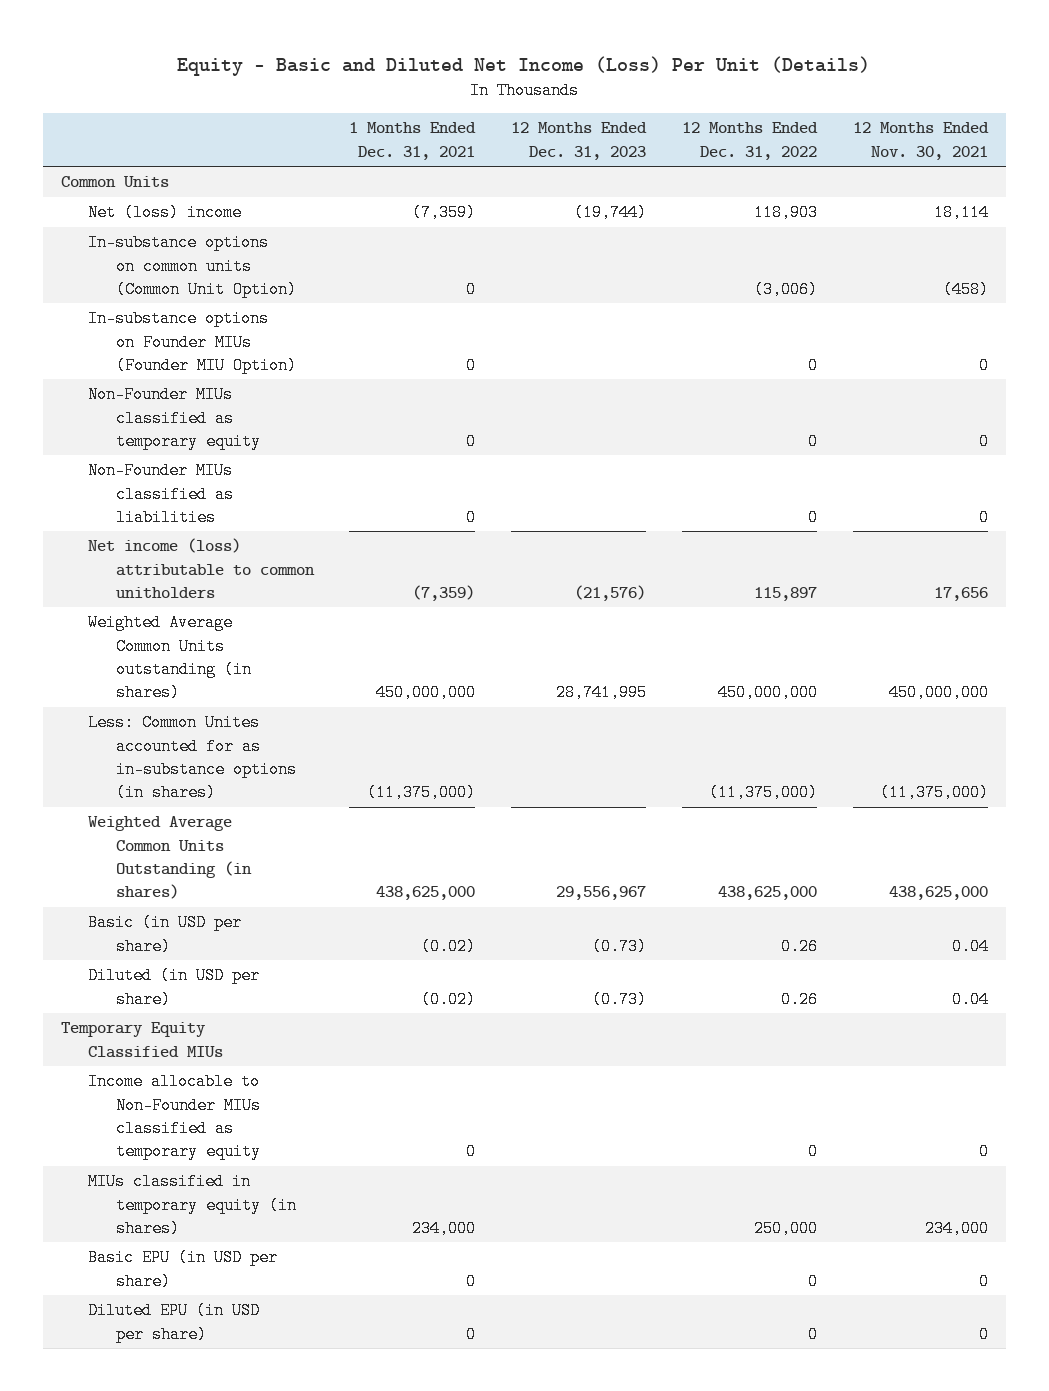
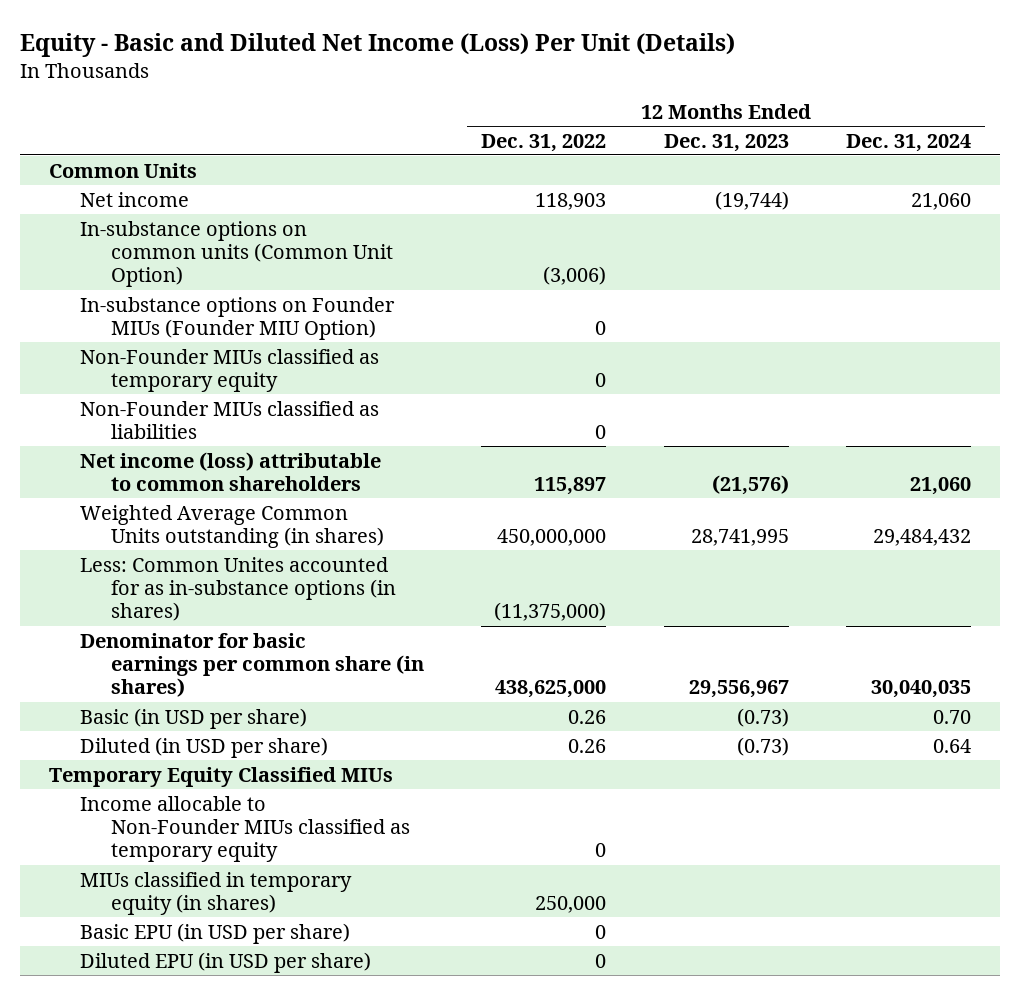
- | 1 Months Ended Dec. 31, 2021 | 12 Months Ended Dec. 31, 2023 | 12 Months Ended Dec. 31, 2022 | 12 Months Ended Nov. 30, 2021
+ | 12 Months Ended Dec. 31, 2022 | 12 Months Ended Dec. 31, 2023 | 12 Months Ended Dec. 31, 2024
- Net (loss) income | (7,359) | (19,744) | 118,903 | 18,114
+ Net income | 118,903 | (19,744) | 21,060
- Net income (loss) attributable to common unitholders | (7,359) | (21,576) | 115,897 | 17,656
+ Net income (loss) attributable to common shareholders | 115,897 | (21,576) | 21,060
- Weighted Average Common Units Outstanding (in shares) | 438,625,000 | 29,556,967 | 438,625,000 | 438,625,000
+ Denominator for basic earnings per common share (in shares) | 438,625,000 | 29,556,967 | 30,040,035

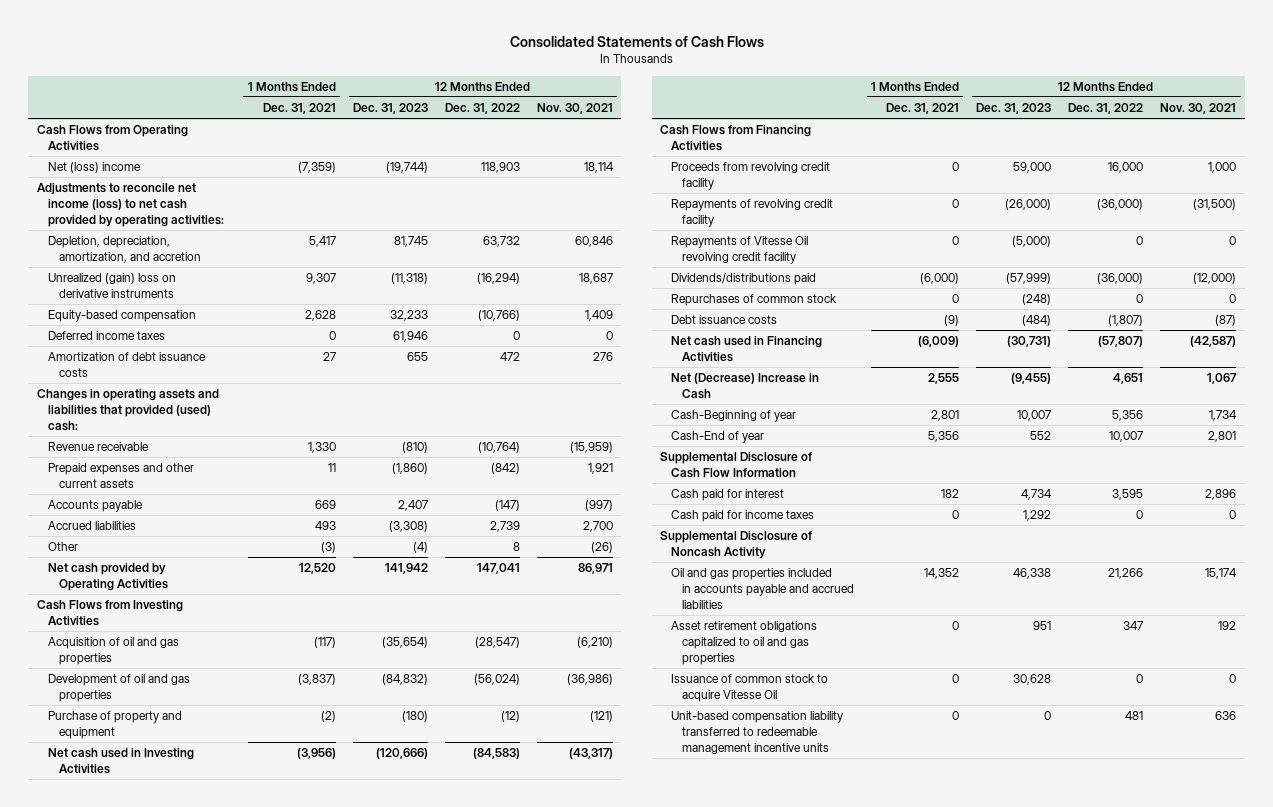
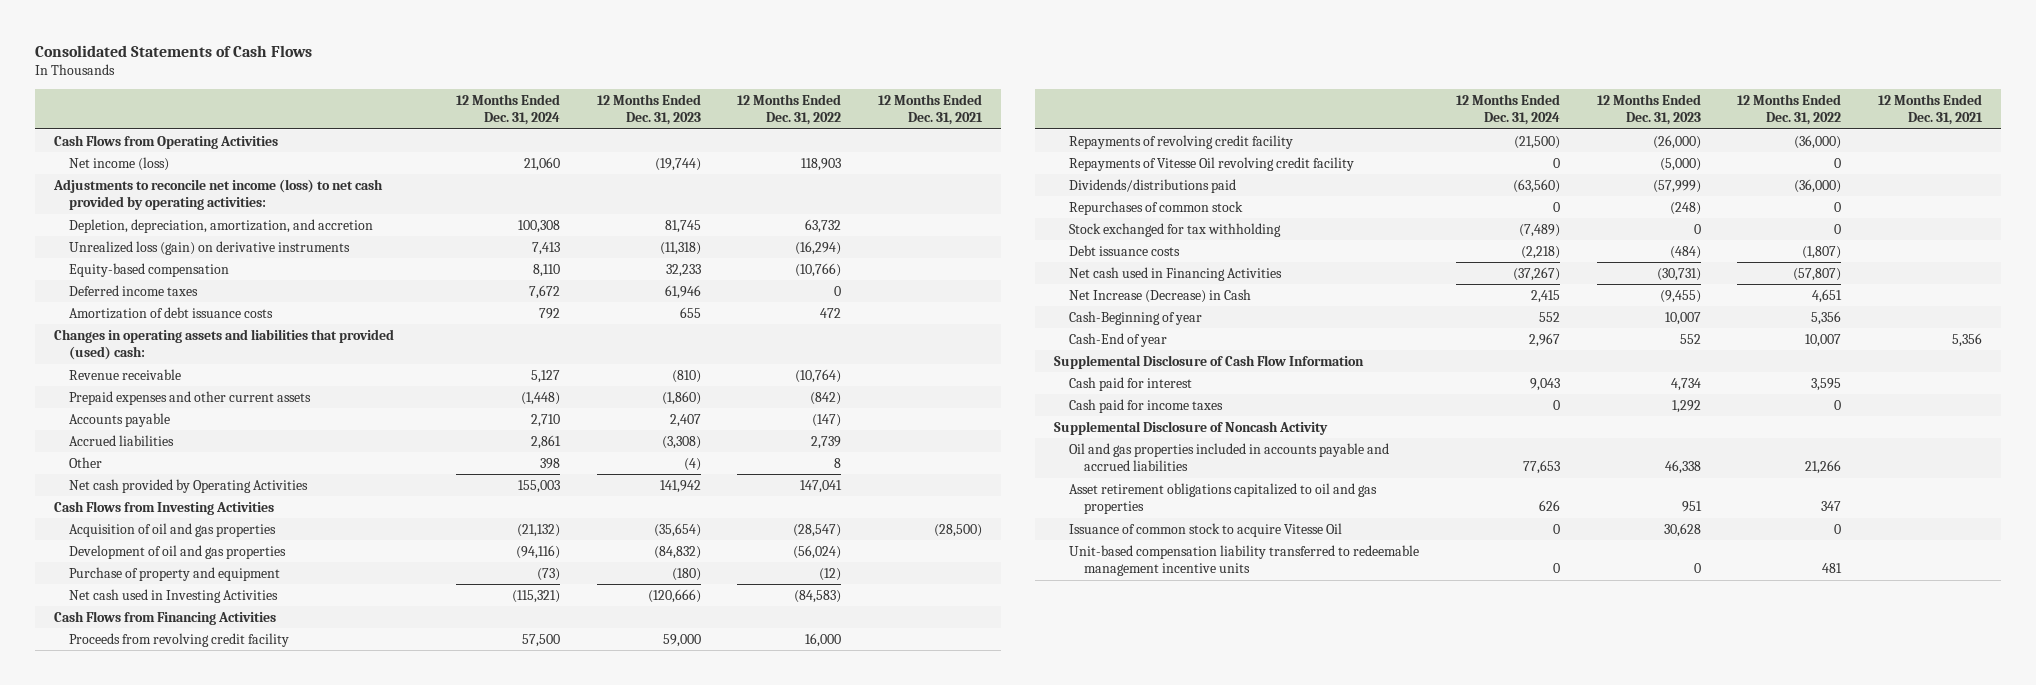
- | 1 Months Ended Dec. 31, 2021 | 12 Months Ended Dec. 31, 2023 | 12 Months Ended Dec. 31, 2022 | 12 Months Ended Nov. 30, 2021
+ | 12 Months Ended Dec. 31, 2024 | 12 Months Ended Dec. 31, 2023 | 12 Months Ended Dec. 31, 2022 | 12 Months Ended Dec. 31, 2021
- Net (loss) income | (7,359) | (19,744) | 118,903 | 18,114
+ Net income (loss) | 21,060 | (19,744) | 118,903 |
- Unrealized (gain) loss on derivative instruments | 9,307 | (11,318) | (16,294) | 18,687
+ Unrealized loss (gain) on derivative instruments | 7,413 | (11,318) | (16,294) |
+ Stock exchanged for tax withholding | (7,489) | 0 | 0 |
- Net (Decrease) Increase in Cash | 2,555 | (9,455) | 4,651 | 1,067
+ Net Increase (Decrease) in Cash | 2,415 | (9,455) | 4,651 |

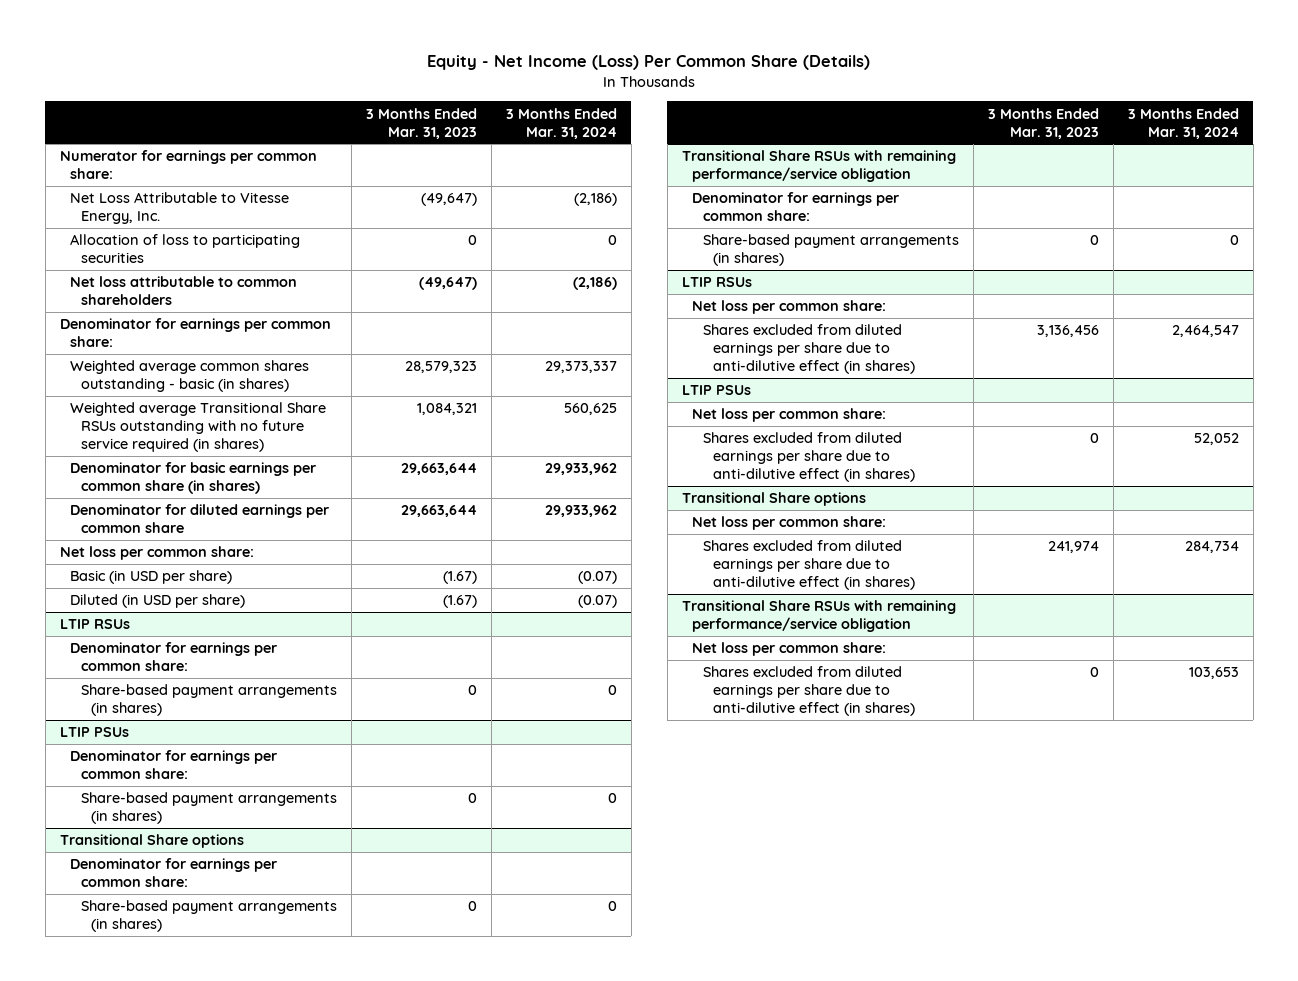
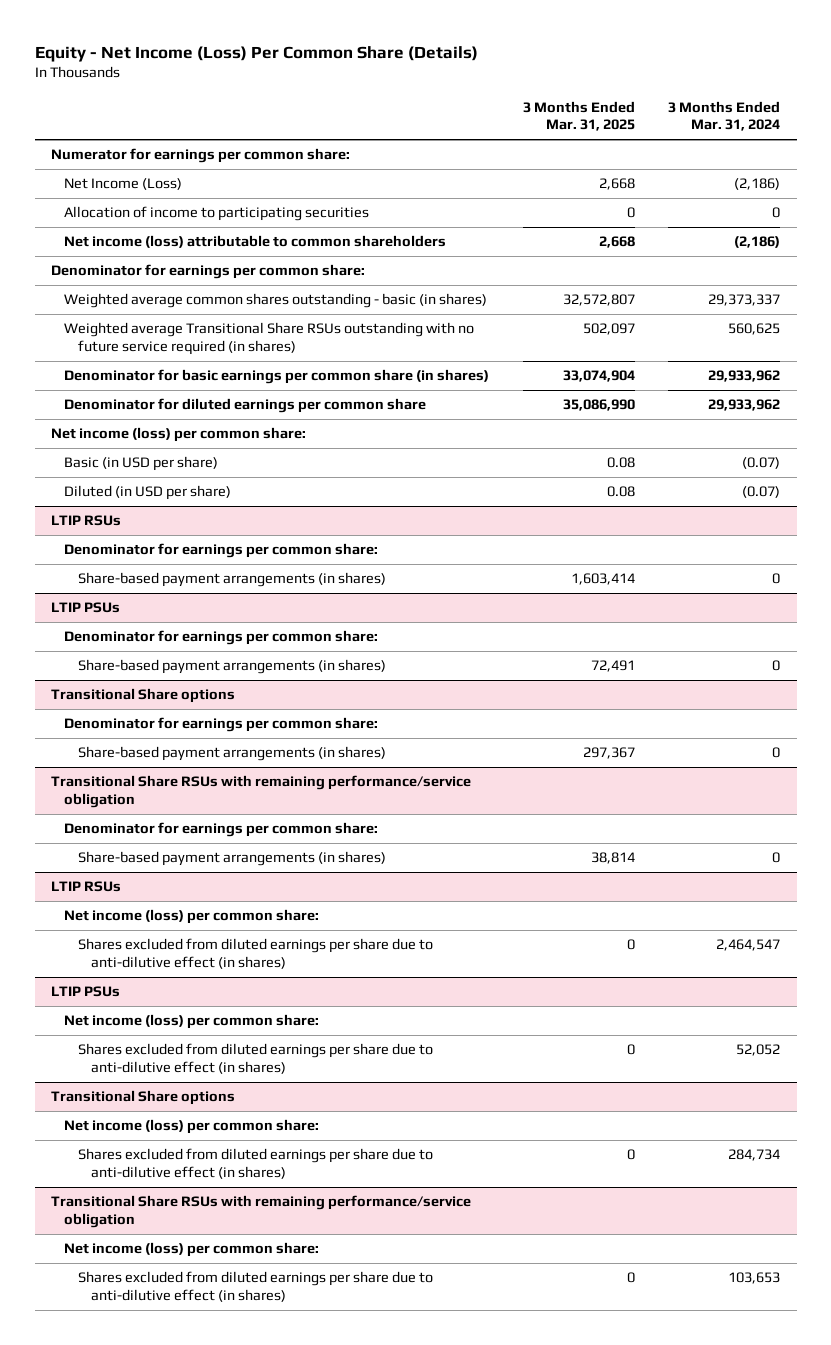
- | 3 Months Ended Mar. 31, 2023 | 3 Months Ended Mar. 31, 2024
+ | 3 Months Ended Mar. 31, 2025 | 3 Months Ended Mar. 31, 2024
- Net Loss Attributable to Vitesse Energy, Inc. | (49,647) | (2,186)
- Allocation of loss to participating securities | 0 | 0
- Net loss attributable to common shareholders | (49,647) | (2,186)
+ Net Income (Loss) | 2,668 | (2,186)
+ Allocation of income to participating securities | 0 | 0
+ Net income (loss) attributable to common shareholders | 2,668 | (2,186)
- Net loss per common share:
+ Net income (loss) per common share:
@ LTIP RSUs
- Net loss per common share:
+ Net income (loss) per common share:
@ LTIP PSUs
- Net loss per common share:
+ Net income (loss) per common share:
@ Transitional Share options
- Net loss per common share:
+ Net income (loss) per common share:
@ Transitional Share RSUs with remaining performance/service obligation
- Net loss per common share:
+ Net income (loss) per common share:

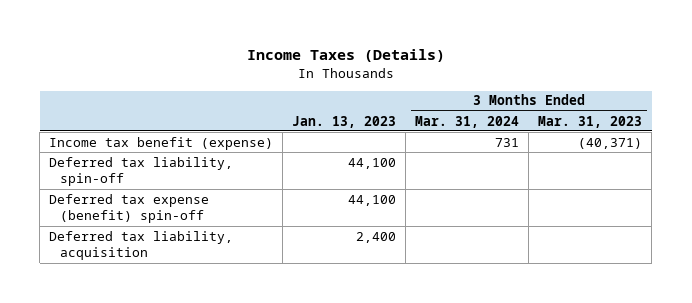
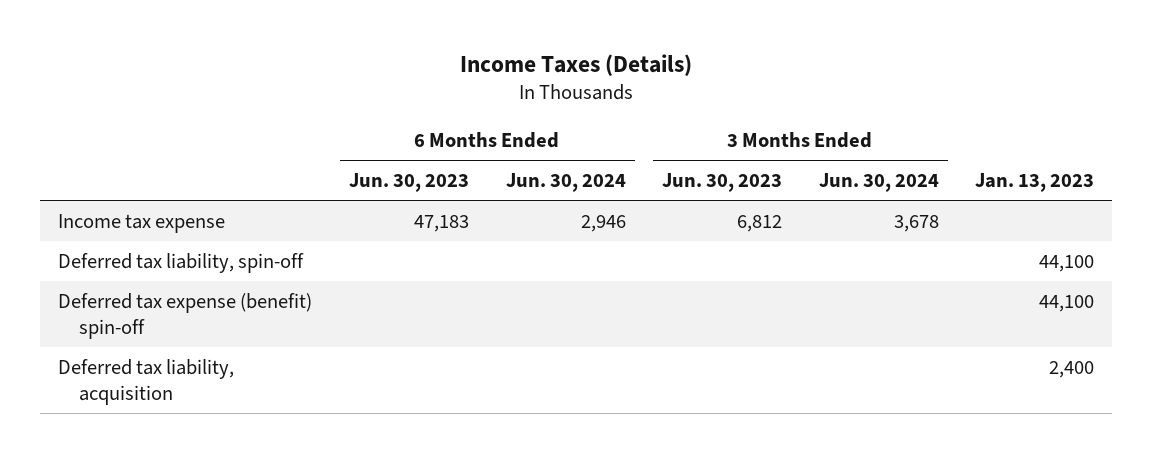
- | Jan. 13, 2023 | 3 Months Ended Mar. 31, 2024 | 3 Months Ended Mar. 31, 2023
+ | 6 Months Ended Jun. 30, 2023 | 6 Months Ended Jun. 30, 2024 | 3 Months Ended Jun. 30, 2023 | 3 Months Ended Jun. 30, 2024 | Jan. 13, 2023
- Income tax benefit (expense) | | 731 | (40,371)
+ Income tax expense | 47,183 | 2,946 | 6,812 | 3,678 |

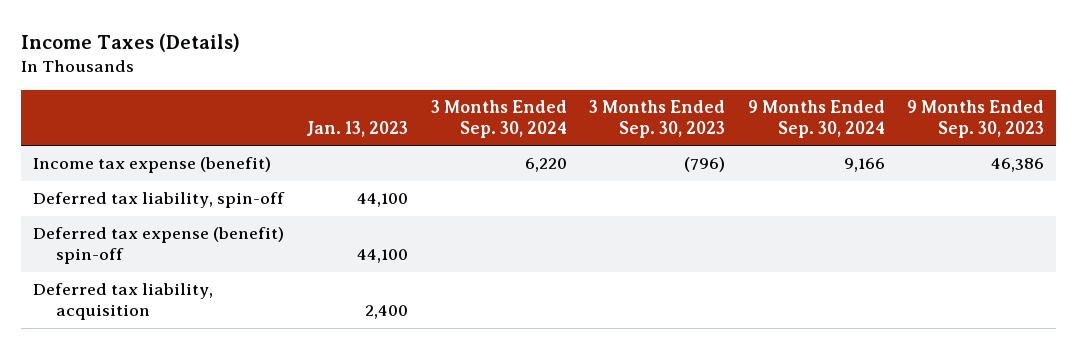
- | 6 Months Ended Jun. 30, 2023 | 6 Months Ended Jun. 30, 2024 | 3 Months Ended Jun. 30, 2023 | 3 Months Ended Jun. 30, 2024 | Jan. 13, 2023
+ | Jan. 13, 2023 | 3 Months Ended Sep. 30, 2024 | 3 Months Ended Sep. 30, 2023 | 9 Months Ended Sep. 30, 2024 | 9 Months Ended Sep. 30, 2023
- Income tax expense | 47,183 | 2,946 | 6,812 | 3,678 |
+ Income tax expense (benefit) | | 6,220 | (796) | 9,166 | 46,386

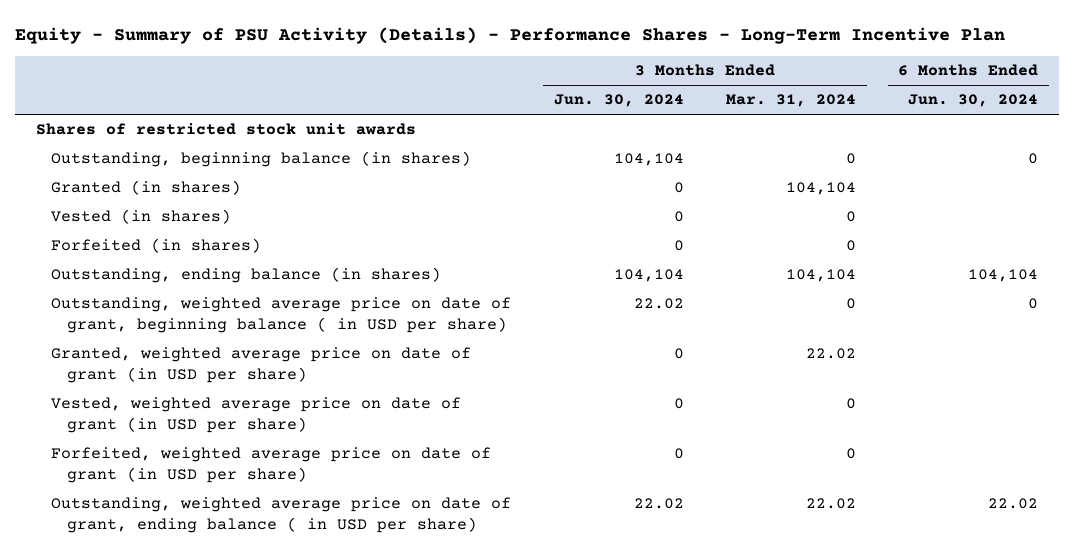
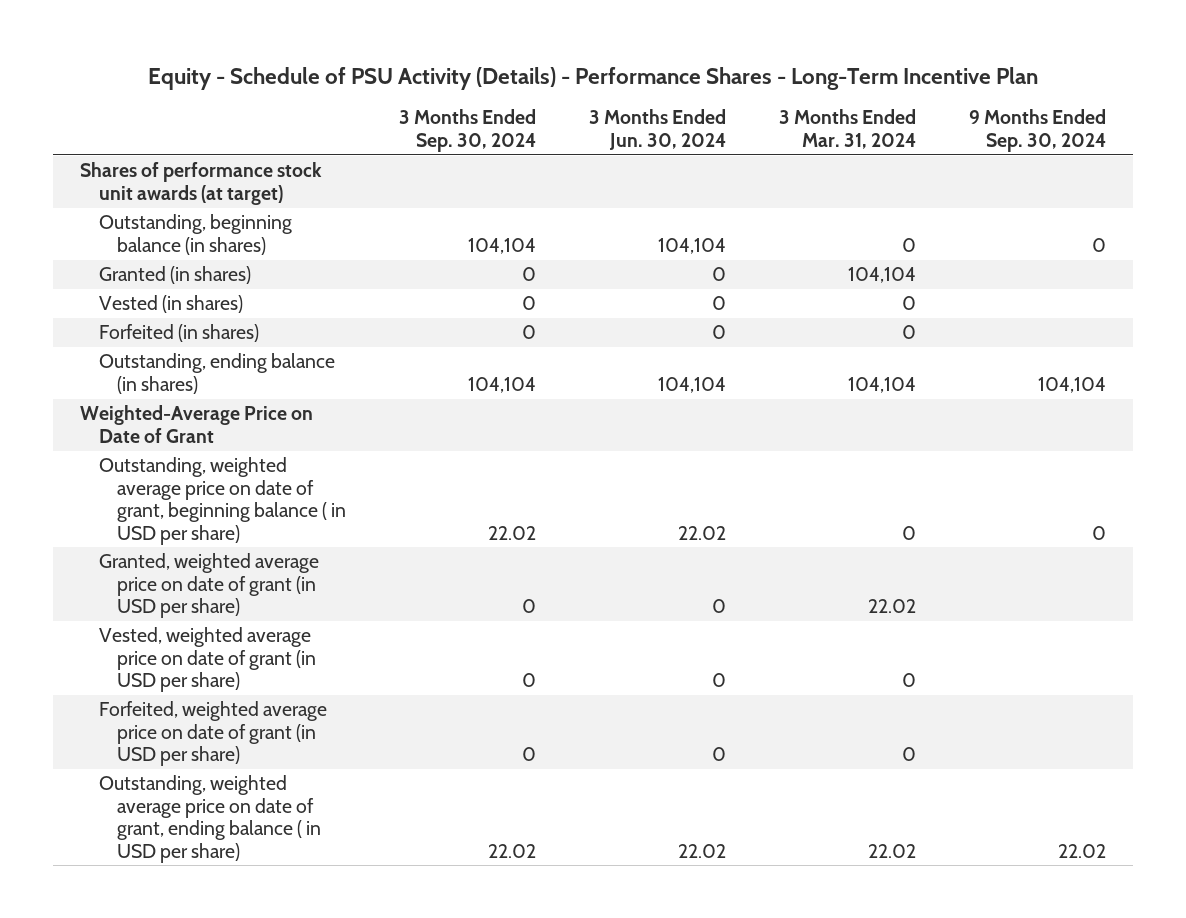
- Equity - Summary of PSU Activity (Details) - Performance Shares - Long-Term Incentive Plan
+ Equity - Schedule of PSU Activity (Details) - Performance Shares - Long-Term Incentive Plan
- | 3 Months Ended Jun. 30, 2024 | 3 Months Ended Mar. 31, 2024 | 6 Months Ended Jun. 30, 2024
+ | 3 Months Ended Sep. 30, 2024 | 3 Months Ended Jun. 30, 2024 | 3 Months Ended Mar. 31, 2024 | 9 Months Ended Sep. 30, 2024
- Shares of restricted stock unit awards
+ Shares of performance stock unit awards (at target)
+ Weighted-Average Price on Date of Grant

